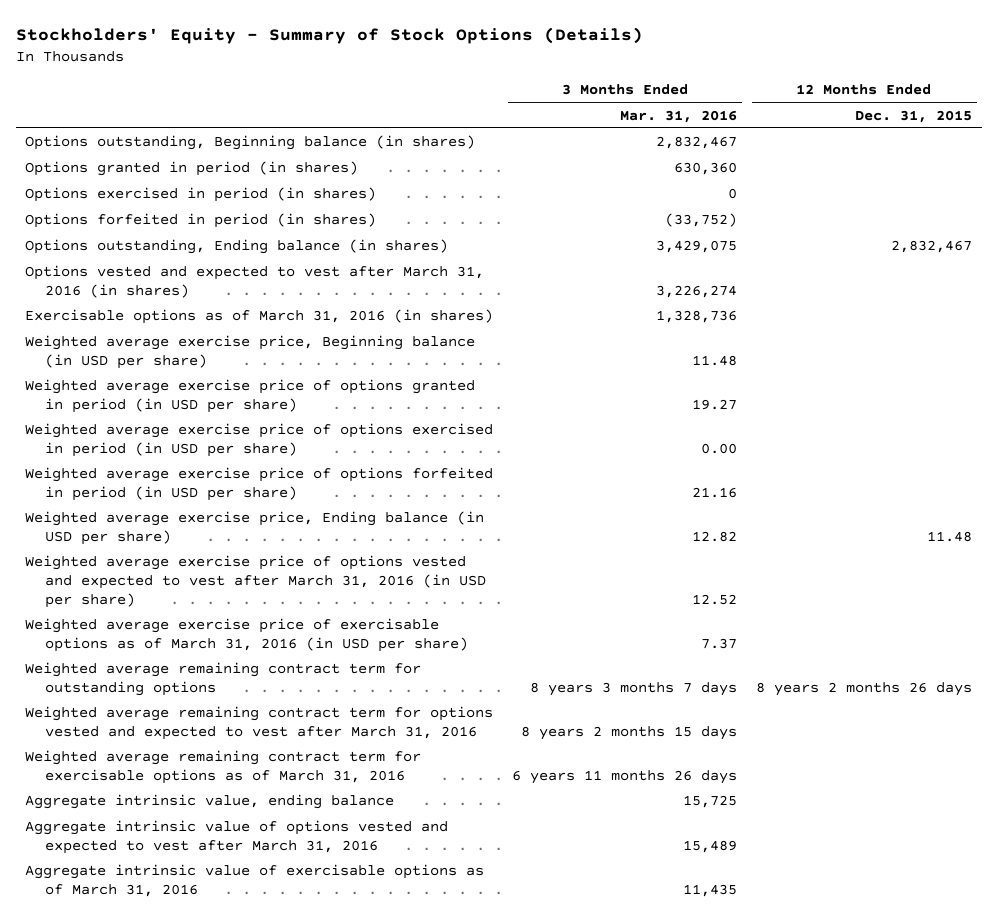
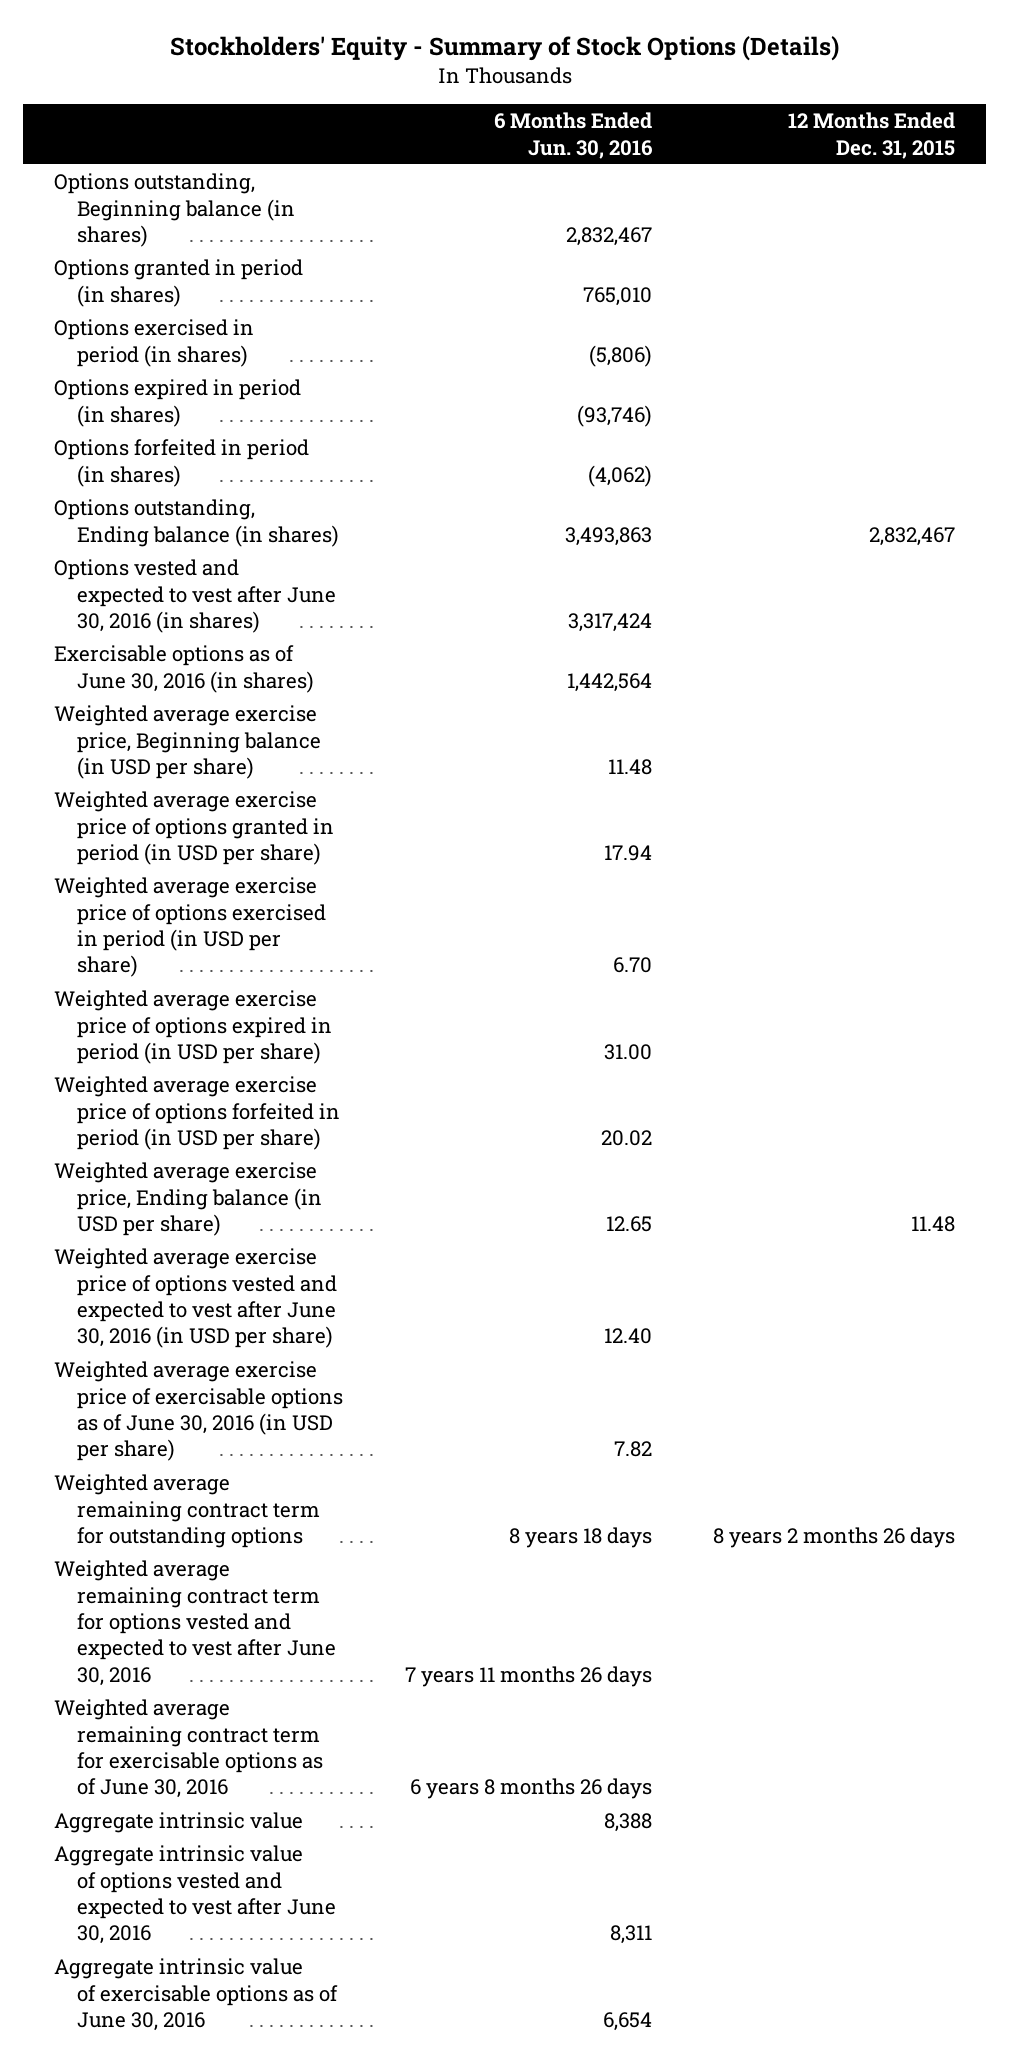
- | 3 Months Ended Mar. 31, 2016 | 12 Months Ended Dec. 31, 2015
+ | 6 Months Ended Jun. 30, 2016 | 12 Months Ended Dec. 31, 2015
+ Options expired in period (in shares) | (93,746) |
- Options vested and expected to vest after March 31, 2016 (in shares) | 3,226,274 |
- Exercisable options as of March 31, 2016 (in shares) | 1,328,736 |
+ Options vested and expected to vest after June 30, 2016 (in shares) | 3,317,424 |
+ Exercisable options as of June 30, 2016 (in shares) | 1,442,564 |
+ Weighted average exercise price of options expired in period (in USD per share) | 31.00 |
- Weighted average exercise price of options vested and expected to vest after March 31, 2016 (in USD per share) | 12.52 |
- Weighted average exercise price of exercisable options as of March 31, 2016 (in USD per share) | 7.37 |
+ Weighted average exercise price of options vested and expected to vest after June 30, 2016 (in USD per share) | 12.40 |
+ Weighted average exercise price of exercisable options as of June 30, 2016 (in USD per share) | 7.82 |
- Weighted average remaining contract term for options vested and expected to vest after March 31, 2016 | 8 years 2 months 15 days |
- Weighted average remaining contract term for exercisable options as of March 31, 2016 | 6 years 11 months 26 days |
- Aggregate intrinsic value, ending balance | 15,725 |
- Aggregate intrinsic value of options vested and expected to vest after March 31, 2016 | 15,489 |
- Aggregate intrinsic value of exercisable options as of March 31, 2016 | 11,435 |
+ Weighted average remaining contract term for options vested and expected to vest after June 30, 2016 | 7 years 11 months 26 days |
+ Weighted average remaining contract term for exercisable options as of June 30, 2016 | 6 years 8 months 26 days |
+ Aggregate intrinsic value | 8,388 |
+ Aggregate intrinsic value of options vested and expected to vest after June 30, 2016 | 8,311 |
+ Aggregate intrinsic value of exercisable options as of June 30, 2016 | 6,654 |

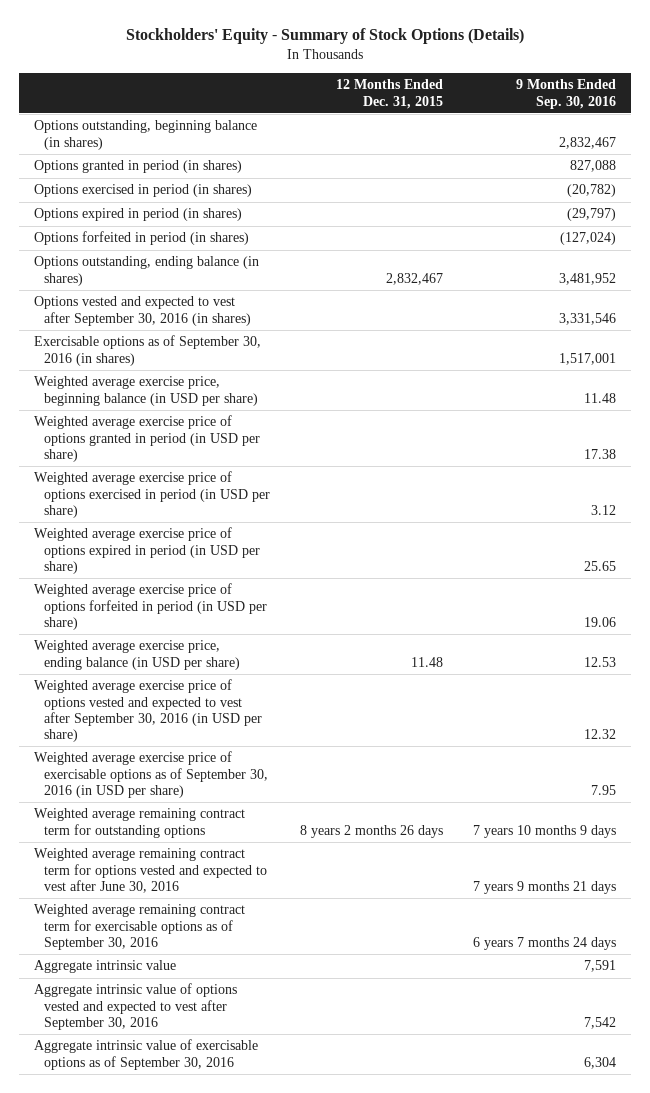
- | 6 Months Ended Jun. 30, 2016 | 12 Months Ended Dec. 31, 2015
+ | 12 Months Ended Dec. 31, 2015 | 9 Months Ended Sep. 30, 2016
- Options outstanding, Beginning balance (in shares) | 2,832,467 |
+ Options outstanding, beginning balance (in shares) | | 2,832,467
- Options outstanding, Ending balance (in shares) | 3,493,863 | 2,832,467
- Options vested and expected to vest after June 30, 2016 (in shares) | 3,317,424 |
- Exercisable options as of June 30, 2016 (in shares) | 1,442,564 |
- Weighted average exercise price, Beginning balance (in USD per share) | 11.48 |
+ Options outstanding, ending balance (in shares) | 2,832,467 | 3,481,952
+ Options vested and expected to vest after September 30, 2016 (in shares) | | 3,331,546
+ Exercisable options as of September 30, 2016 (in shares) | | 1,517,001
+ Weighted average exercise price, beginning balance (in USD per share) | | 11.48
- Weighted average exercise price, Ending balance (in USD per share) | 12.65 | 11.48
- Weighted average exercise price of options vested and expected to vest after June 30, 2016 (in USD per share) | 12.40 |
- Weighted average exercise price of exercisable options as of June 30, 2016 (in USD per share) | 7.82 |
+ Weighted average exercise price, ending balance (in USD per share) | 11.48 | 12.53
+ Weighted average exercise price of options vested and expected to vest after September 30, 2016 (in USD per share) | | 12.32
+ Weighted average exercise price of exercisable options as of September 30, 2016 (in USD per share) | | 7.95
- Weighted average remaining contract term for exercisable options as of June 30, 2016 | 6 years 8 months 26 days |
+ Weighted average remaining contract term for exercisable options as of September 30, 2016 | | 6 years 7 months 24 days
- Aggregate intrinsic value of options vested and expected to vest after June 30, 2016 | 8,311 |
- Aggregate intrinsic value of exercisable options as of June 30, 2016 | 6,654 |
+ Aggregate intrinsic value of options vested and expected to vest after September 30, 2016 | | 7,542
+ Aggregate intrinsic value of exercisable options as of September 30, 2016 | | 6,304

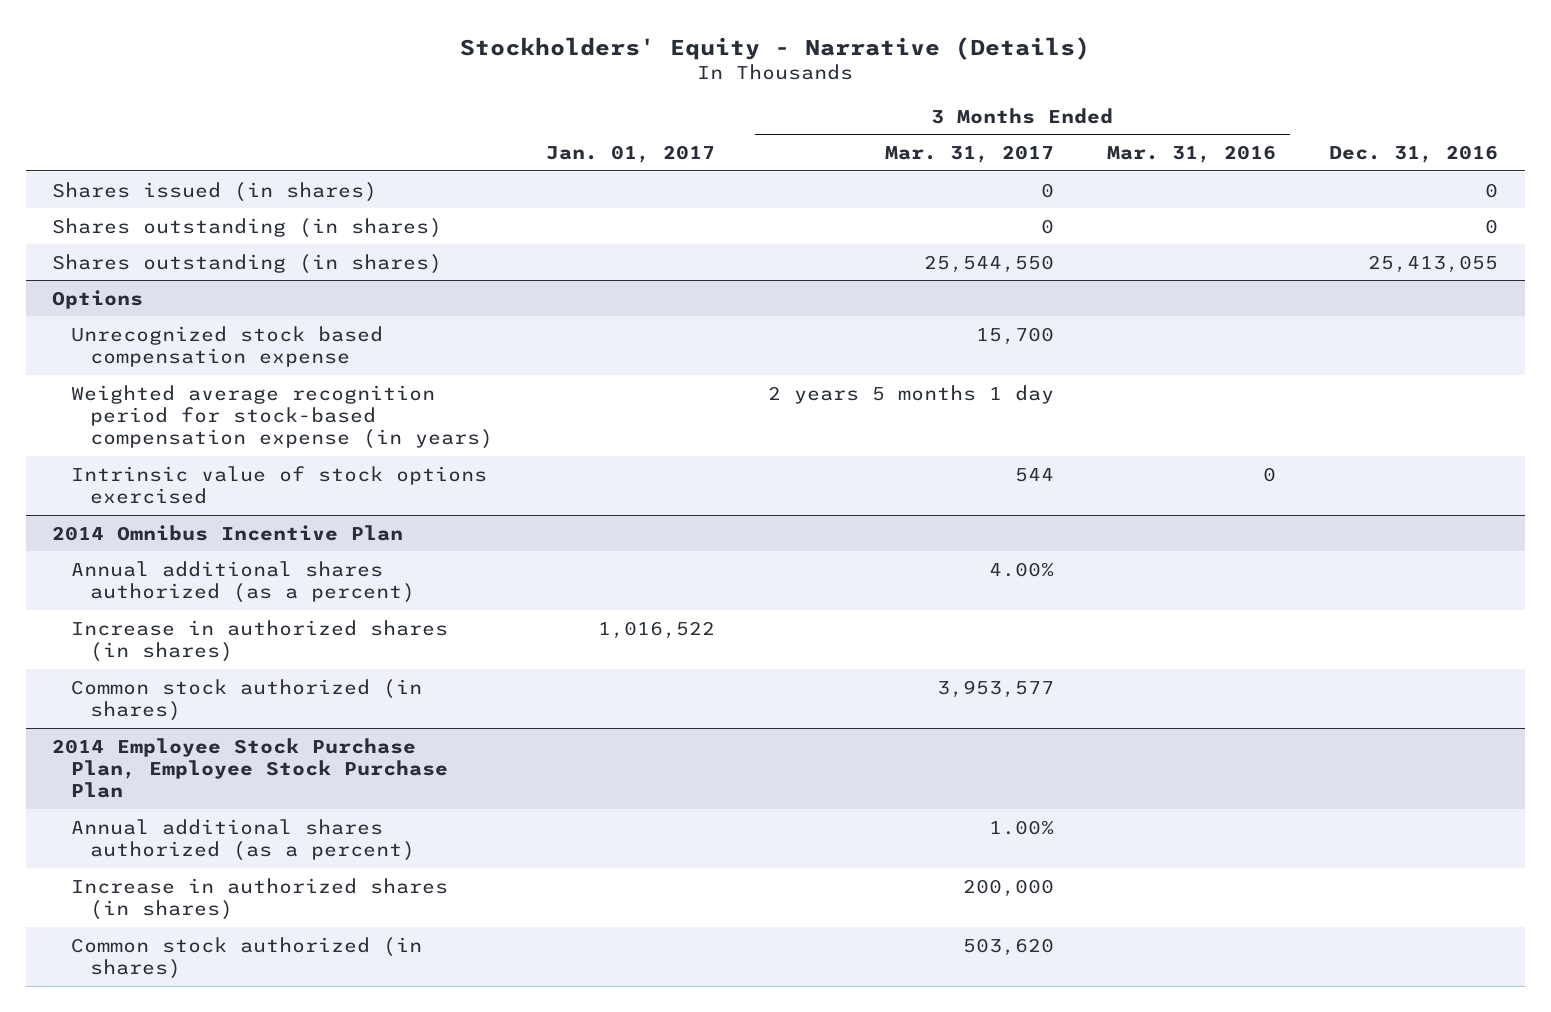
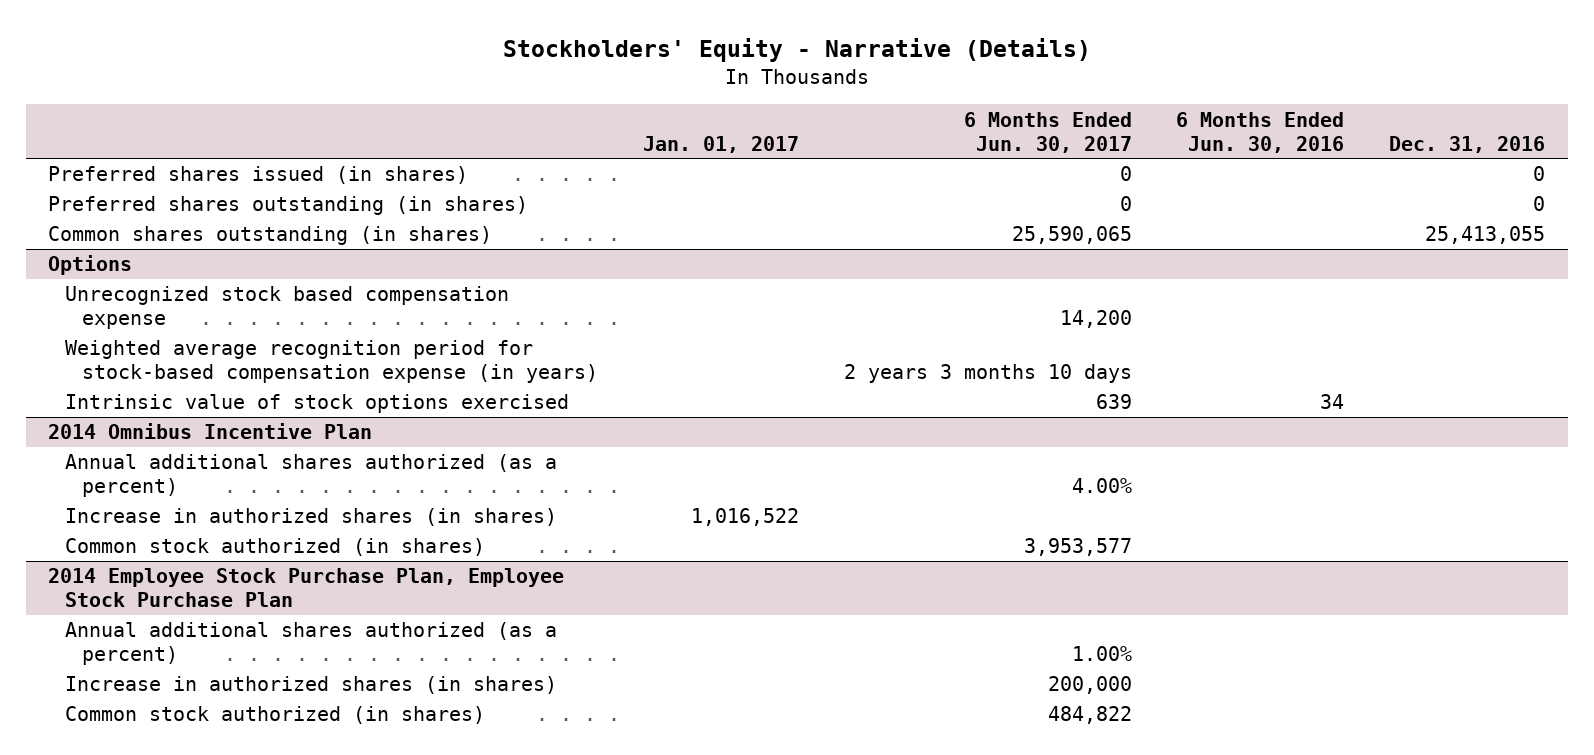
- | Jan. 01, 2017 | 3 Months Ended Mar. 31, 2017 | 3 Months Ended Mar. 31, 2016 | Dec. 31, 2016
+ | Jan. 01, 2017 | 6 Months Ended Jun. 30, 2017 | 6 Months Ended Jun. 30, 2016 | Dec. 31, 2016
- Shares issued (in shares) | | 0 | | 0
- Shares outstanding (in shares) | | 0 | | 0
- Shares outstanding (in shares) | | 25,544,550 | | 25,413,055
+ Preferred shares issued (in shares) | | 0 | | 0
+ Preferred shares outstanding (in shares) | | 0 | | 0
+ Common shares outstanding (in shares) | | 25,590,065 | | 25,413,055

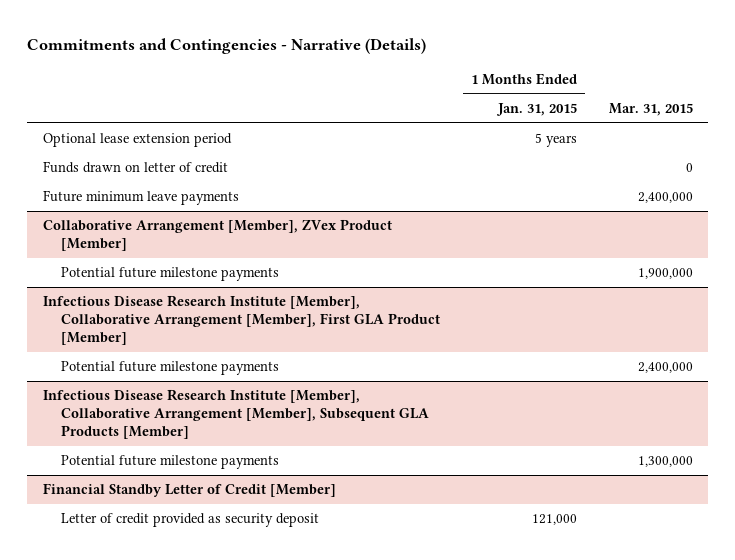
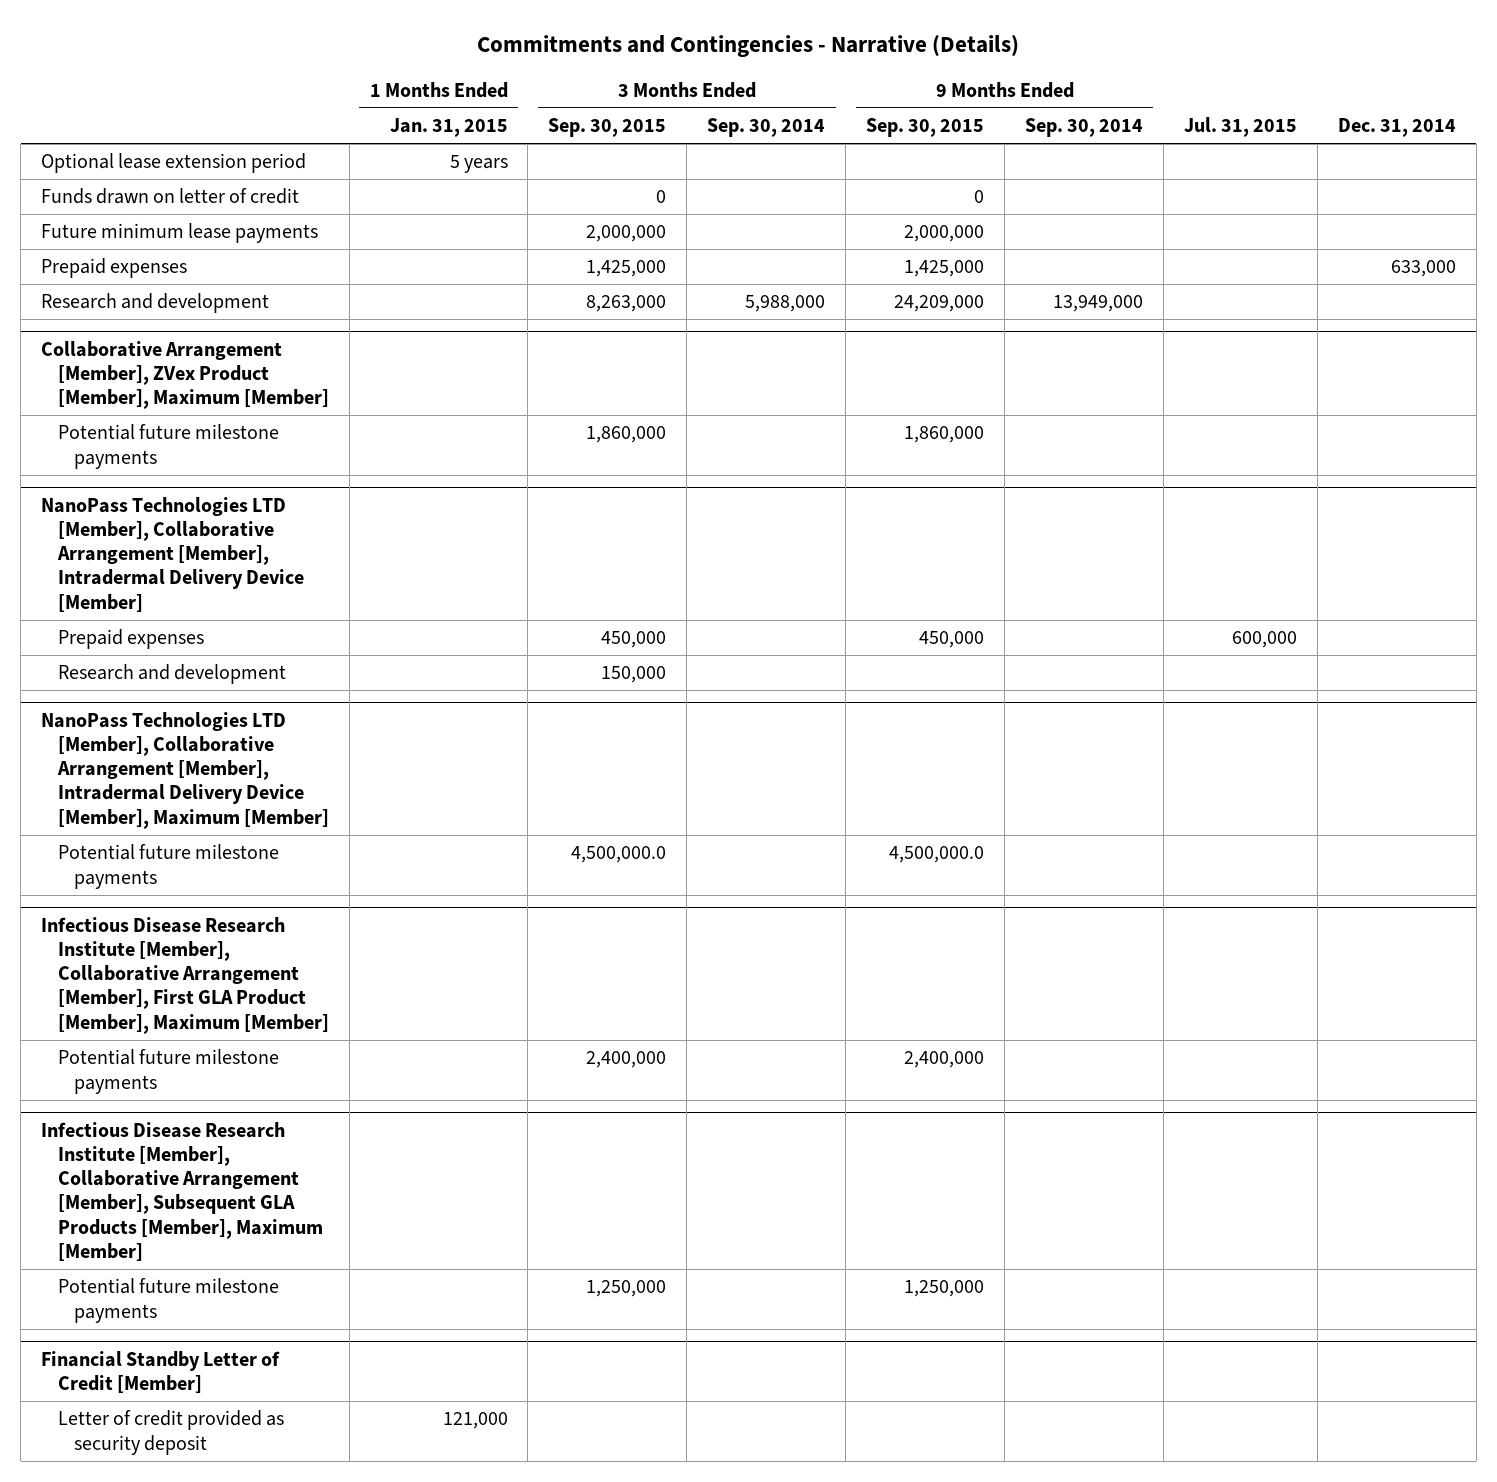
- | 1 Months Ended Jan. 31, 2015 | Mar. 31, 2015
+ | 1 Months Ended Jan. 31, 2015 | 3 Months Ended Sep. 30, 2015 | 3 Months Ended Sep. 30, 2014 | 9 Months Ended Sep. 30, 2015 | 9 Months Ended Sep. 30, 2014 | Jul. 31, 2015 | Dec. 31, 2014
- Future minimum leave payments | | 2,400,000
- Collaborative Arrangement [Member], ZVex Product [Member]
+ Future minimum lease payments | | 2,000,000 | | 2,000,000 | | |
+ Prepaid expenses | | 1,425,000 | | 1,425,000 | | | 633,000
+ Research and development | | 8,263,000 | 5,988,000 | 24,209,000 | 13,949,000 | |
+ Collaborative Arrangement [Member], ZVex Product [Member], Maximum [Member]
- Infectious Disease Research Institute [Member], Collaborative Arrangement [Member], First GLA Product [Member]
+ NanoPass Technologies LTD [Member], Collaborative Arrangement [Member], Intradermal Delivery Device [Member]
+ Prepaid expenses | | 450,000 | | 450,000 | | 600,000 |
+ Research and development | | 150,000 | | | | |
+ NanoPass Technologies LTD [Member], Collaborative Arrangement [Member], Intradermal Delivery Device [Member], Maximum [Member]
+ Potential future milestone payments | | 4,500,000.0 | | 4,500,000.0 | | |
+ Infectious Disease Research Institute [Member], Collaborative Arrangement [Member], First GLA Product [Member], Maximum [Member]
- Infectious Disease Research Institute [Member], Collaborative Arrangement [Member], Subsequent GLA Products [Member]
+ Infectious Disease Research Institute [Member], Collaborative Arrangement [Member], Subsequent GLA Products [Member], Maximum [Member]

